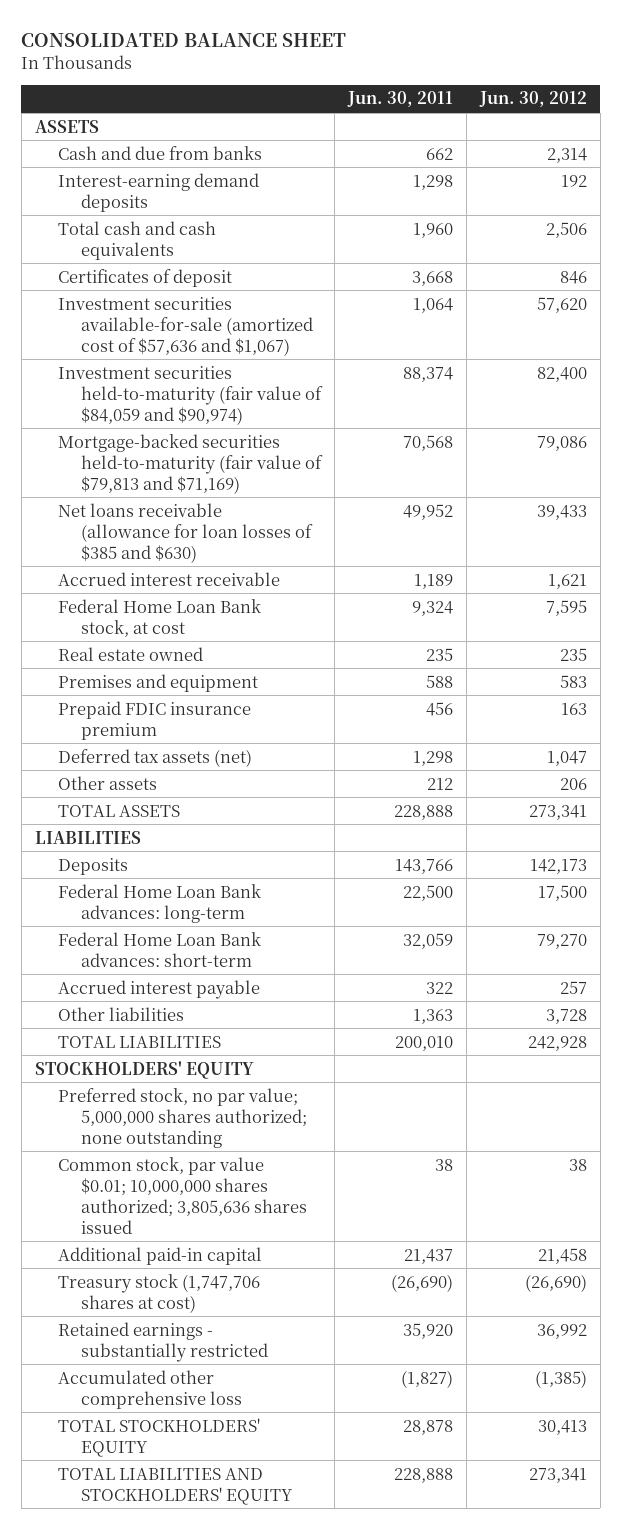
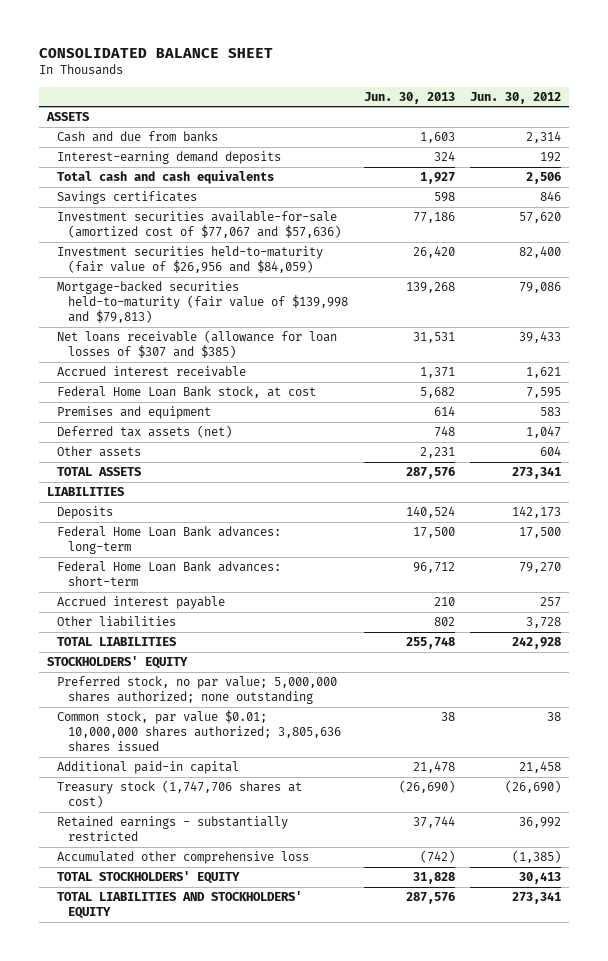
- | Jun. 30, 2011 | Jun. 30, 2012
+ | Jun. 30, 2013 | Jun. 30, 2012
- Certificates of deposit | 3,668 | 846
- Investment securities available-for-sale (amortized cost of $57,636 and $1,067) | 1,064 | 57,620
- Investment securities held-to-maturity (fair value of $84,059 and $90,974) | 88,374 | 82,400
- Mortgage-backed securities held-to-maturity (fair value of $79,813 and $71,169) | 70,568 | 79,086
- Net loans receivable (allowance for loan losses of $385 and $630) | 49,952 | 39,433
+ Savings certificates | 598 | 846
+ Investment securities available-for-sale (amortized cost of $77,067 and $57,636) | 77,186 | 57,620
+ Investment securities held-to-maturity (fair value of $26,956 and $84,059) | 26,420 | 82,400
+ Mortgage-backed securities held-to-maturity (fair value of $139,998 and $79,813) | 139,268 | 79,086
+ Net loans receivable (allowance for loan losses of $307 and $385) | 31,531 | 39,433
- Real estate owned | 235 | 235
- Prepaid FDIC insurance premium | 456 | 163
- Other assets | 212 | 206
+ Other assets | 2,231 | 604

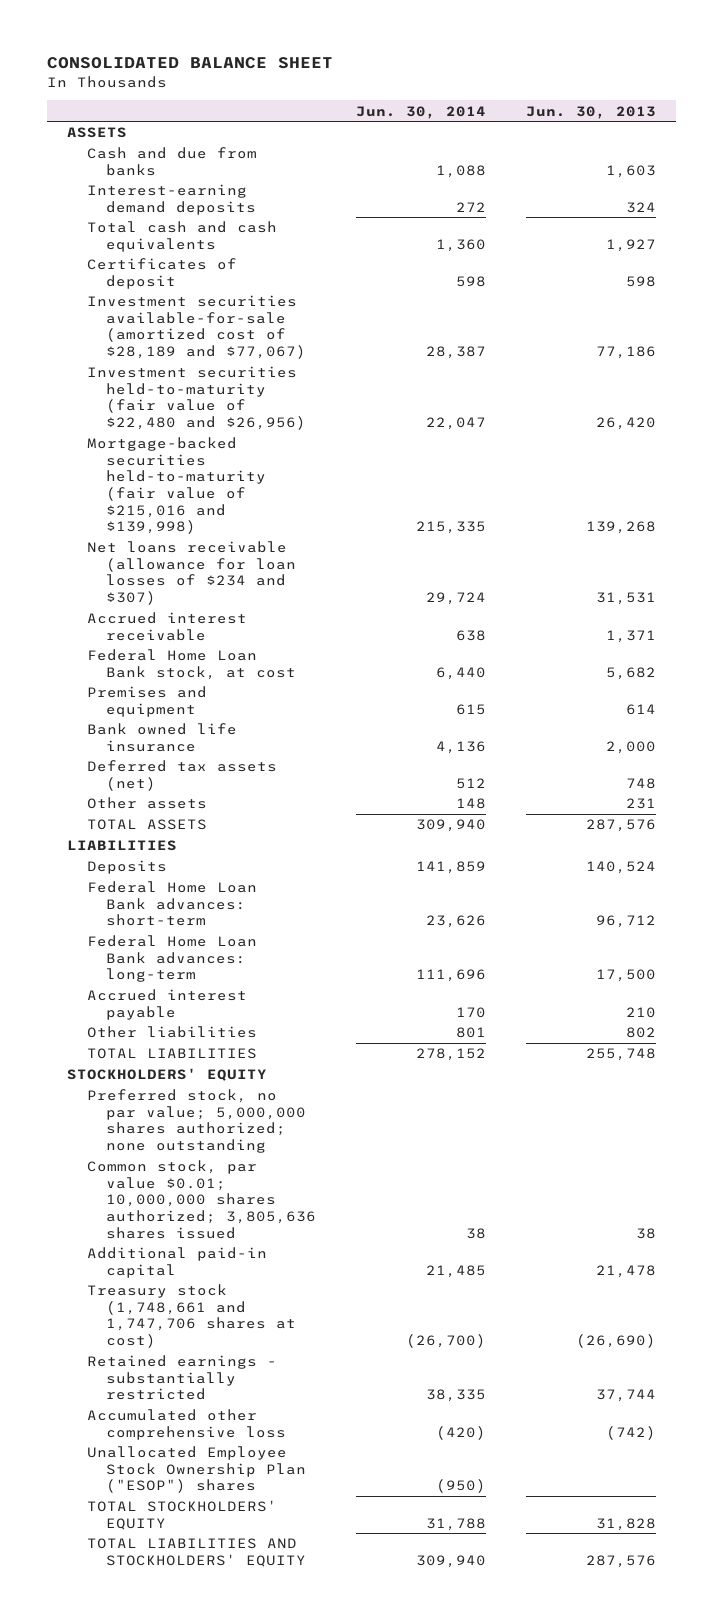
- | Jun. 30, 2013 | Jun. 30, 2012
+ | Jun. 30, 2014 | Jun. 30, 2013
- Savings certificates | 598 | 846
- Investment securities available-for-sale (amortized cost of $77,067 and $57,636) | 77,186 | 57,620
- Investment securities held-to-maturity (fair value of $26,956 and $84,059) | 26,420 | 82,400
- Mortgage-backed securities held-to-maturity (fair value of $139,998 and $79,813) | 139,268 | 79,086
- Net loans receivable (allowance for loan losses of $307 and $385) | 31,531 | 39,433
+ Certificates of deposit | 598 | 598
+ Investment securities available-for-sale (amortized cost of $28,189 and $77,067) | 28,387 | 77,186
+ Investment securities held-to-maturity (fair value of $22,480 and $26,956) | 22,047 | 26,420
+ Mortgage-backed securities held-to-maturity (fair value of $215,016 and $139,998) | 215,335 | 139,268
+ Net loans receivable (allowance for loan losses of $234 and $307) | 29,724 | 31,531
+ Bank owned life insurance | 4,136 | 2,000
- Other assets | 2,231 | 604
+ Other assets | 148 | 231
moved down: Federal Home Loan Bank advances: long-term | 111,696 | 17,500
- Treasury stock (1,747,706 shares at cost) | (26,690) | (26,690)
+ Treasury stock (1,748,661 and 1,747,706 shares at cost) | (26,700) | (26,690)
+ Unallocated Employee Stock Ownership Plan ("ESOP") shares | (950) |

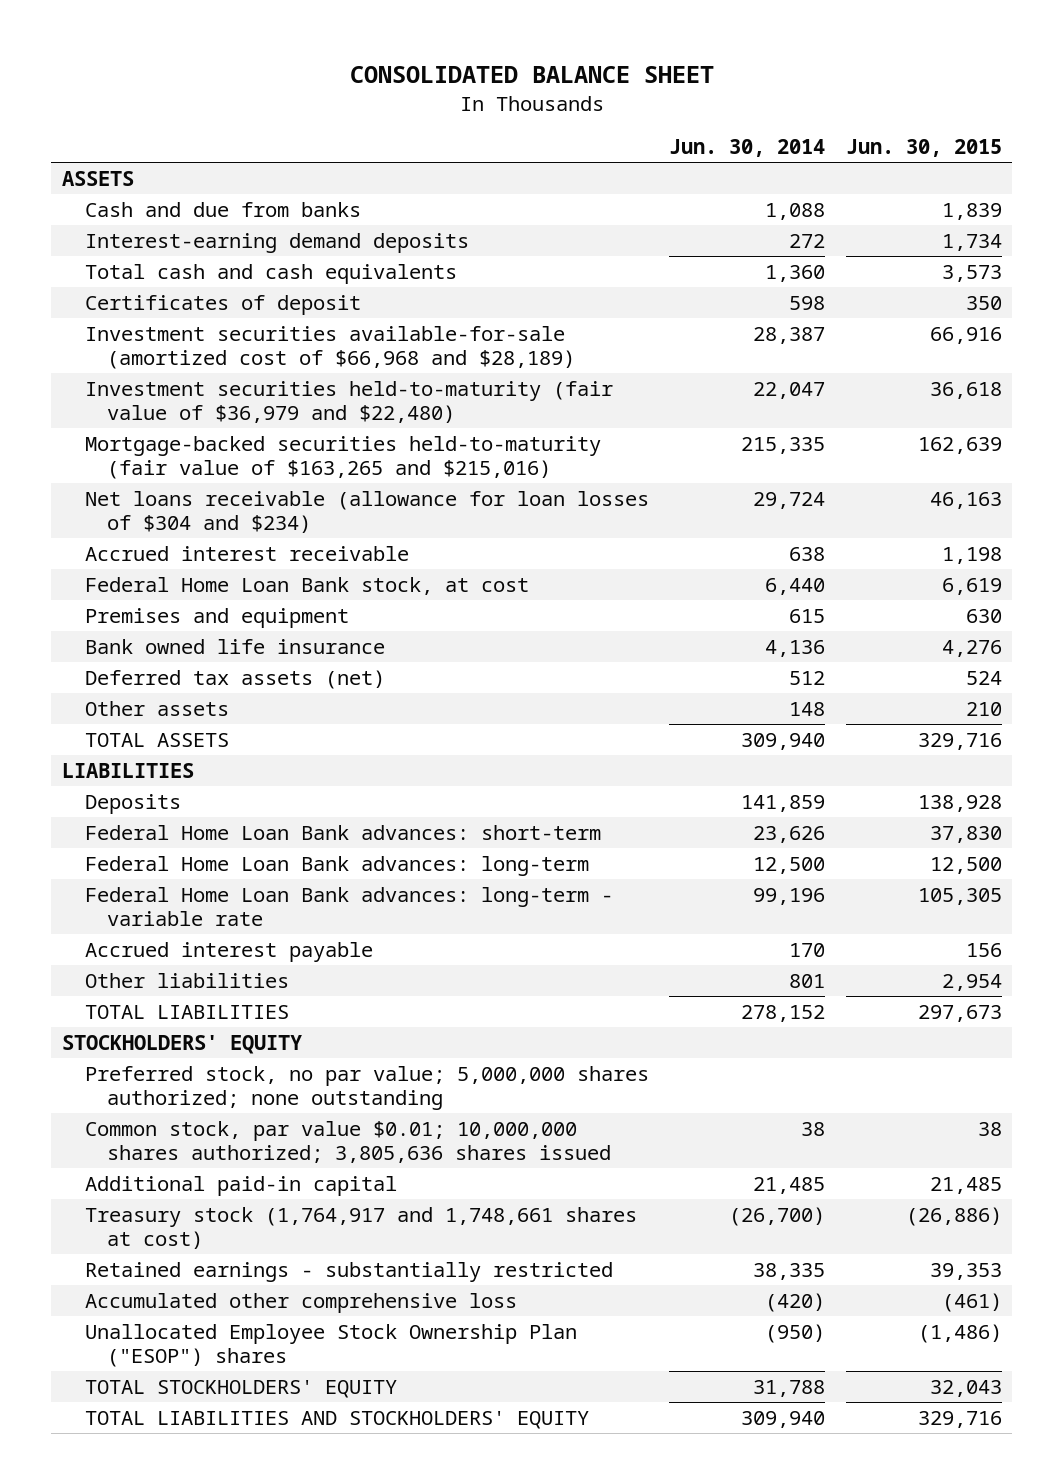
- | Jun. 30, 2014 | Jun. 30, 2013
+ | Jun. 30, 2014 | Jun. 30, 2015
- Investment securities available-for-sale (amortized cost of $28,189 and $77,067) | 28,387 | 77,186
- Investment securities held-to-maturity (fair value of $22,480 and $26,956) | 22,047 | 26,420
- Mortgage-backed securities held-to-maturity (fair value of $215,016 and $139,998) | 215,335 | 139,268
- Net loans receivable (allowance for loan losses of $234 and $307) | 29,724 | 31,531
+ Investment securities available-for-sale (amortized cost of $66,968 and $28,189) | 28,387 | 66,916
+ Investment securities held-to-maturity (fair value of $36,979 and $22,480) | 22,047 | 36,618
+ Mortgage-backed securities held-to-maturity (fair value of $163,265 and $215,016) | 215,335 | 162,639
+ Net loans receivable (allowance for loan losses of $304 and $234) | 29,724 | 46,163
- Federal Home Loan Bank advances: long-term | 111,696 | 17,500
+ Federal Home Loan Bank advances: long-term | 12,500 | 12,500
+ Federal Home Loan Bank advances: long-term - variable rate | 99,196 | 105,305
- Treasury stock (1,748,661 and 1,747,706 shares at cost) | (26,700) | (26,690)
+ Treasury stock (1,764,917 and 1,748,661 shares at cost) | (26,700) | (26,886)

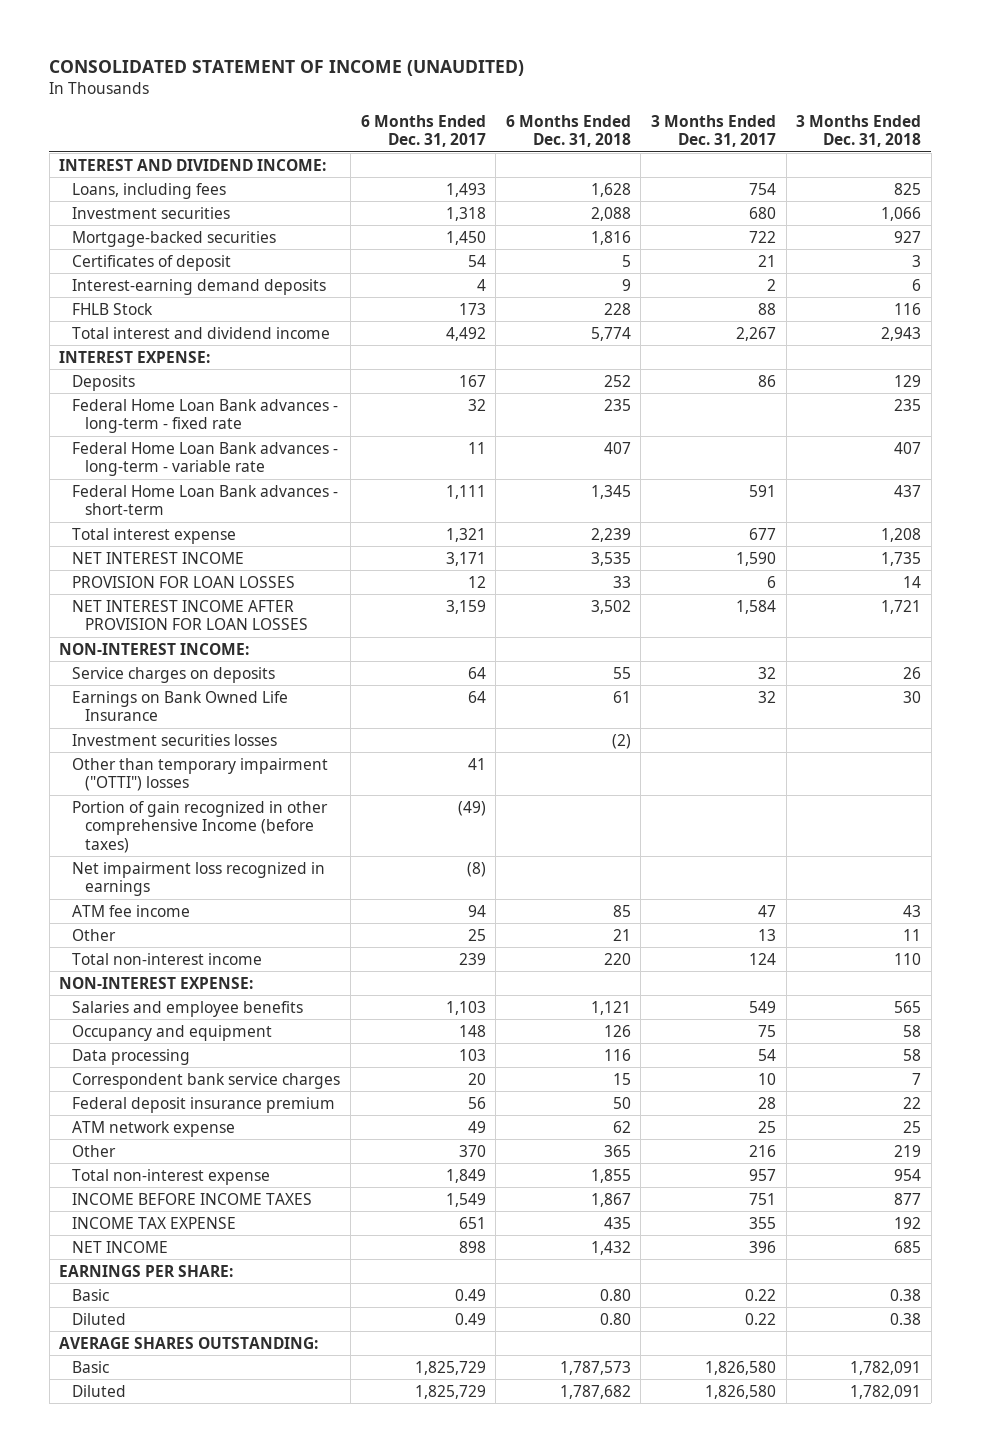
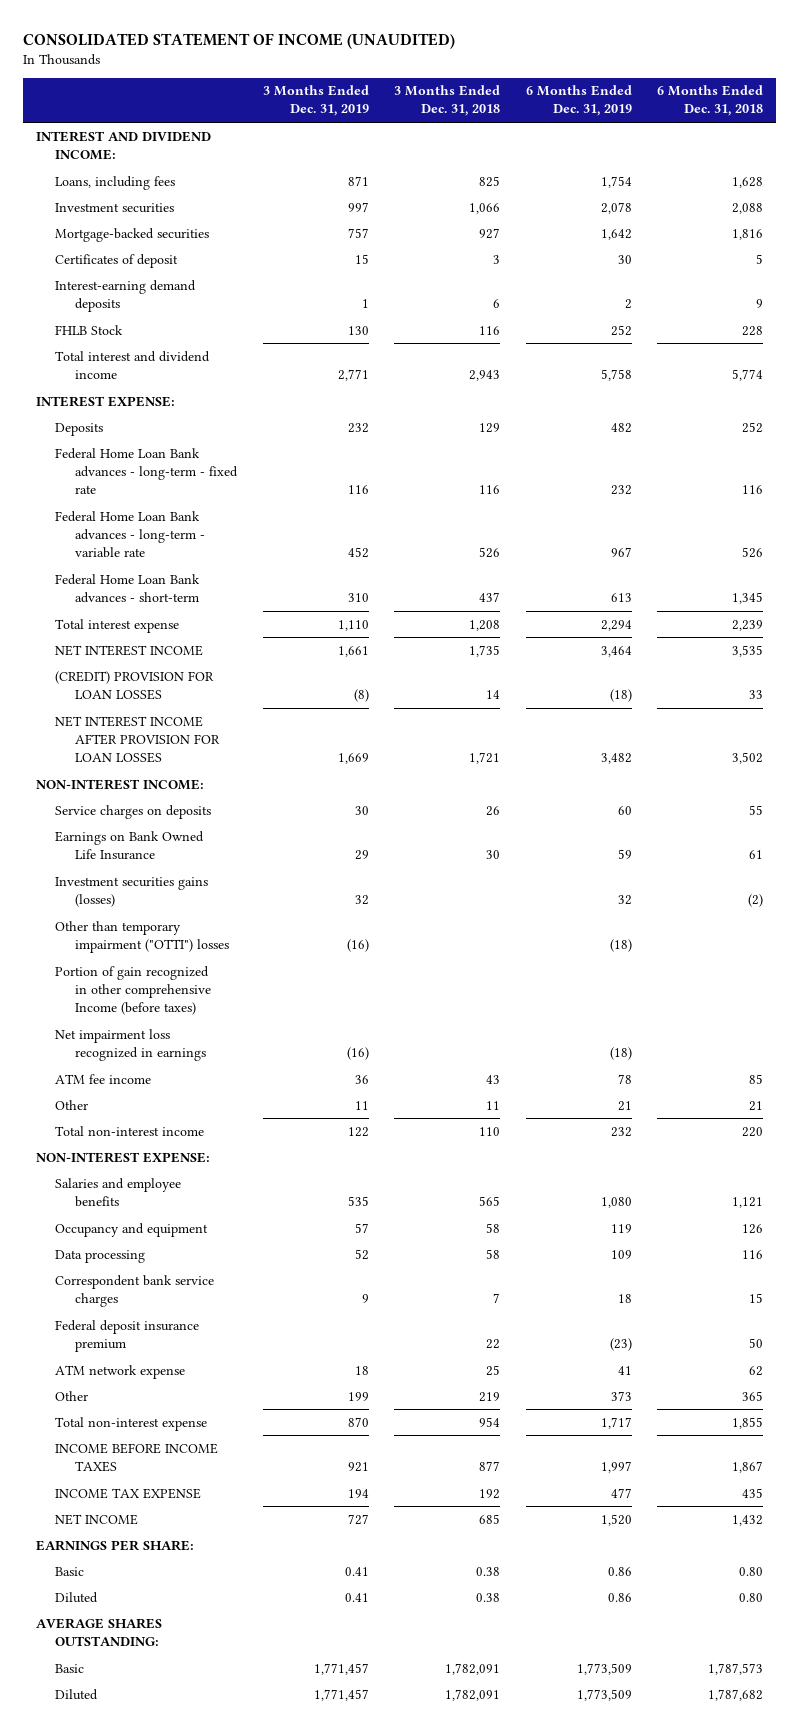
- | 6 Months Ended Dec. 31, 2017 | 6 Months Ended Dec. 31, 2018 | 3 Months Ended Dec. 31, 2017 | 3 Months Ended Dec. 31, 2018
+ | 3 Months Ended Dec. 31, 2019 | 3 Months Ended Dec. 31, 2018 | 6 Months Ended Dec. 31, 2019 | 6 Months Ended Dec. 31, 2018
- Federal Home Loan Bank advances - long-term - fixed rate | 32 | 235 | | 235
- Federal Home Loan Bank advances - long-term - variable rate | 11 | 407 | | 407
+ Federal Home Loan Bank advances - long-term - fixed rate | 116 | 116 | 232 | 116
+ Federal Home Loan Bank advances - long-term - variable rate | 452 | 526 | 967 | 526
- PROVISION FOR LOAN LOSSES | 12 | 33 | 6 | 14
+ (CREDIT) PROVISION FOR LOAN LOSSES | (8) | 14 | (18) | 33
- Investment securities losses | | (2) | |
+ Investment securities gains (losses) | 32 | | 32 | (2)

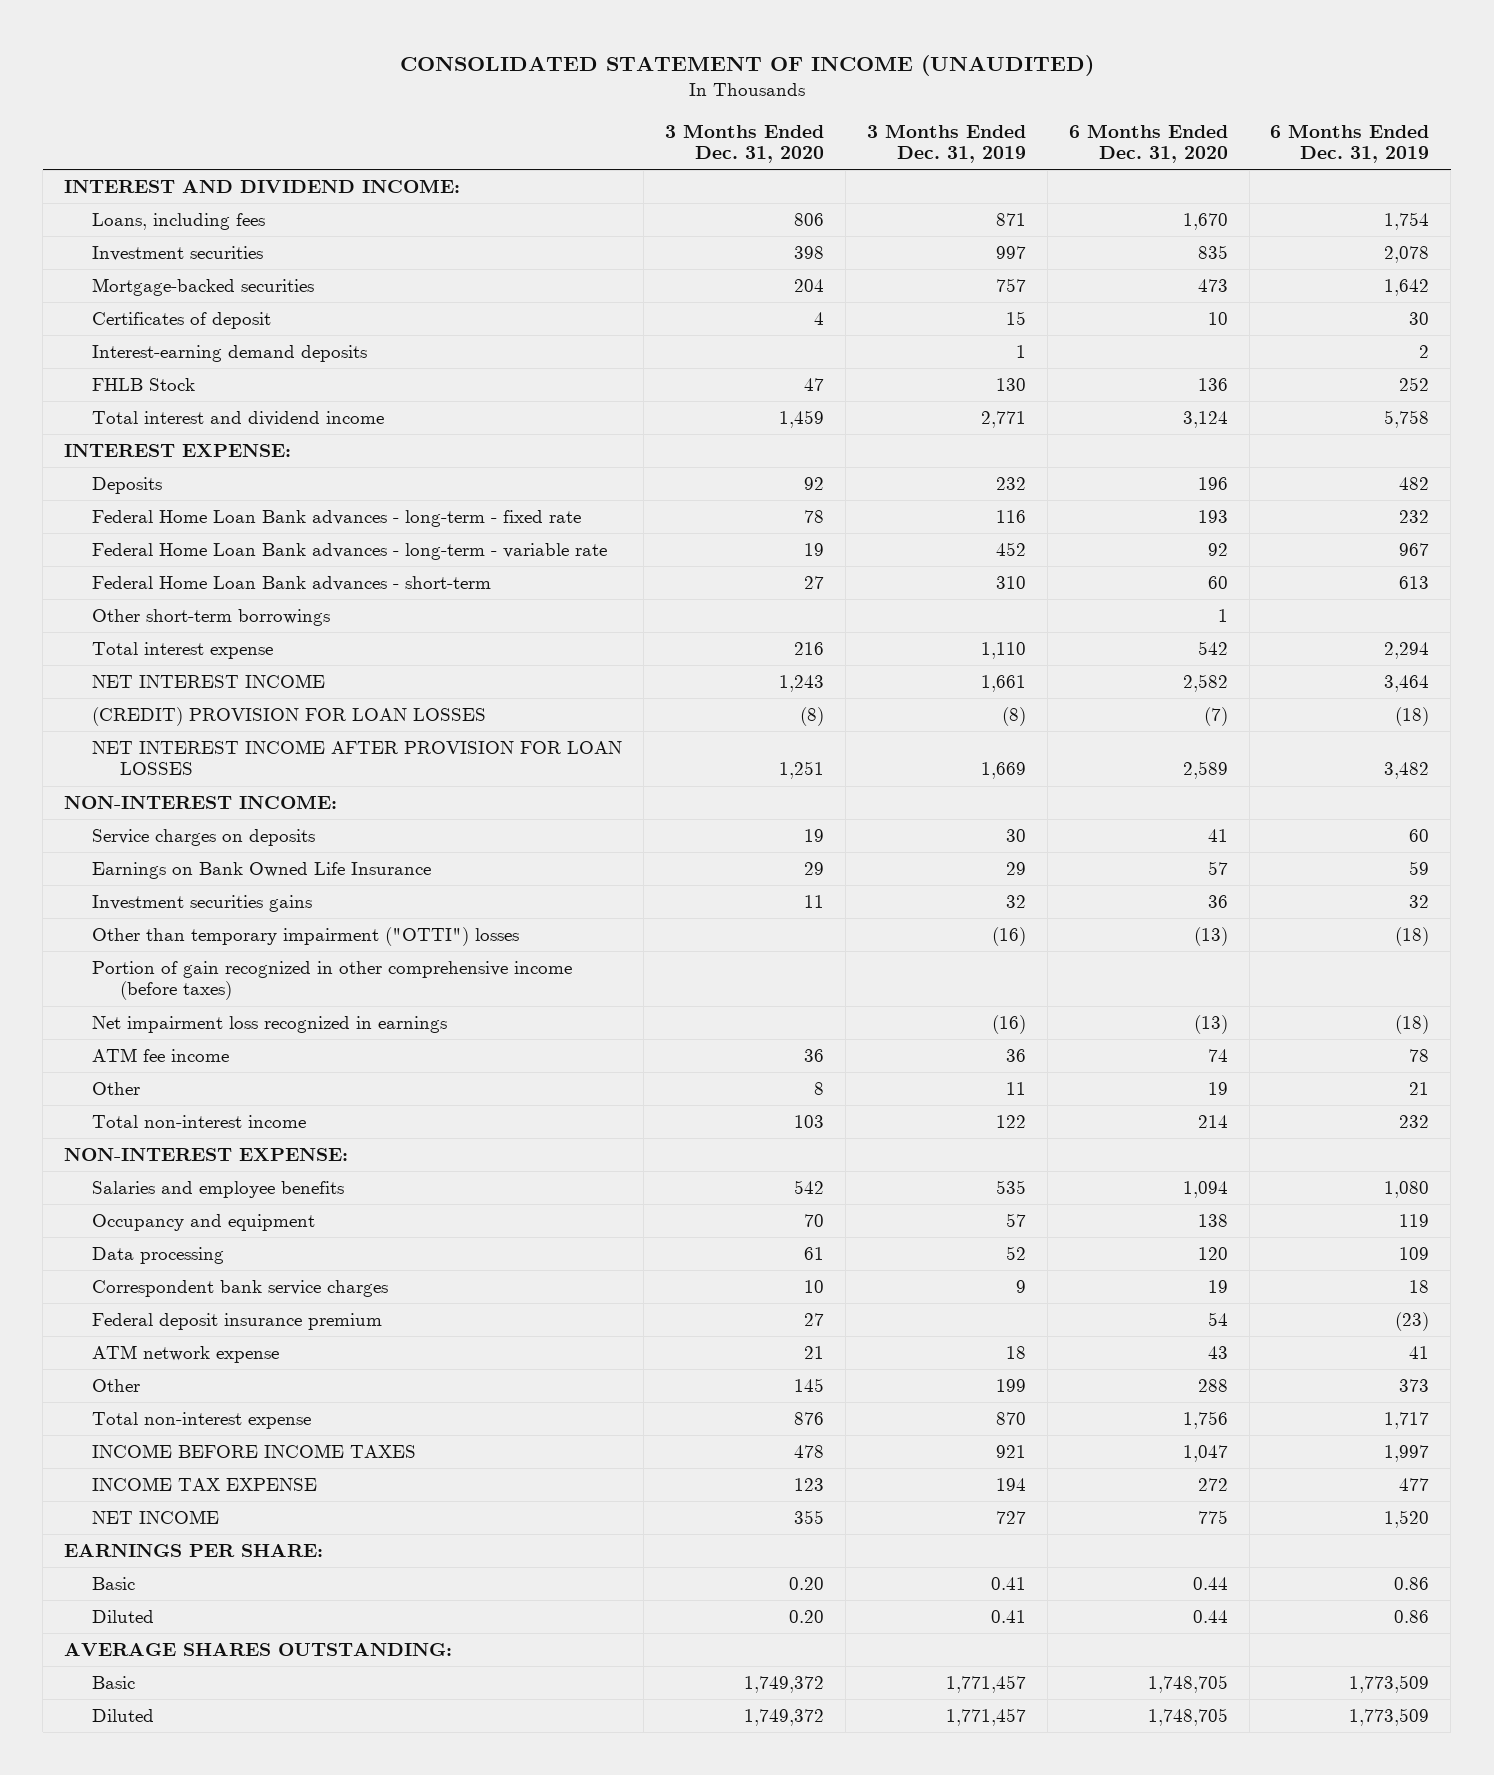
- | 3 Months Ended Dec. 31, 2019 | 3 Months Ended Dec. 31, 2018 | 6 Months Ended Dec. 31, 2019 | 6 Months Ended Dec. 31, 2018
+ | 3 Months Ended Dec. 31, 2020 | 3 Months Ended Dec. 31, 2019 | 6 Months Ended Dec. 31, 2020 | 6 Months Ended Dec. 31, 2019
+ Other short-term borrowings | | | 1 |
- Investment securities gains (losses) | 32 | | 32 | (2)
+ Investment securities gains | 11 | 32 | 36 | 32
- Portion of gain recognized in other comprehensive Income (before taxes)
+ Portion of gain recognized in other comprehensive income (before taxes)

